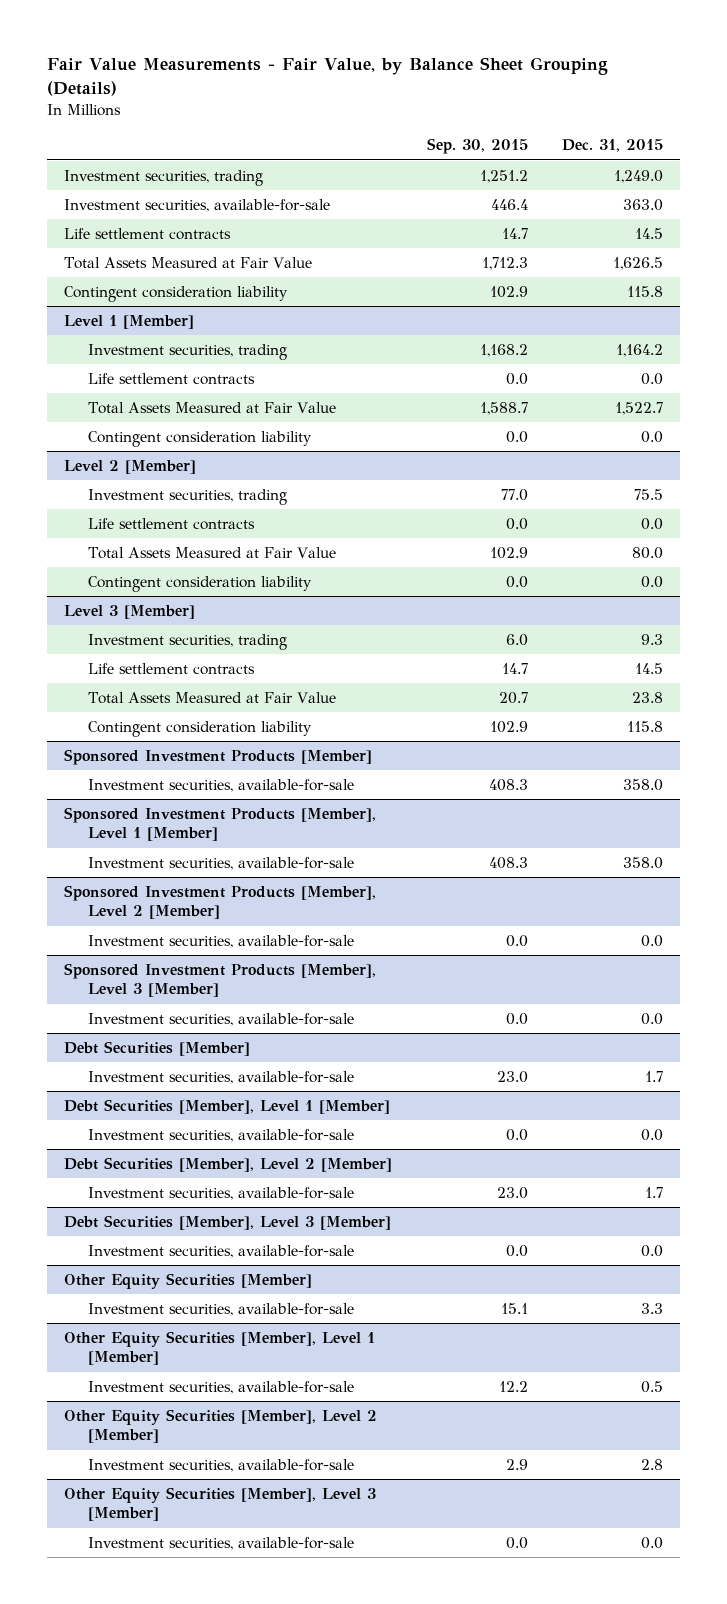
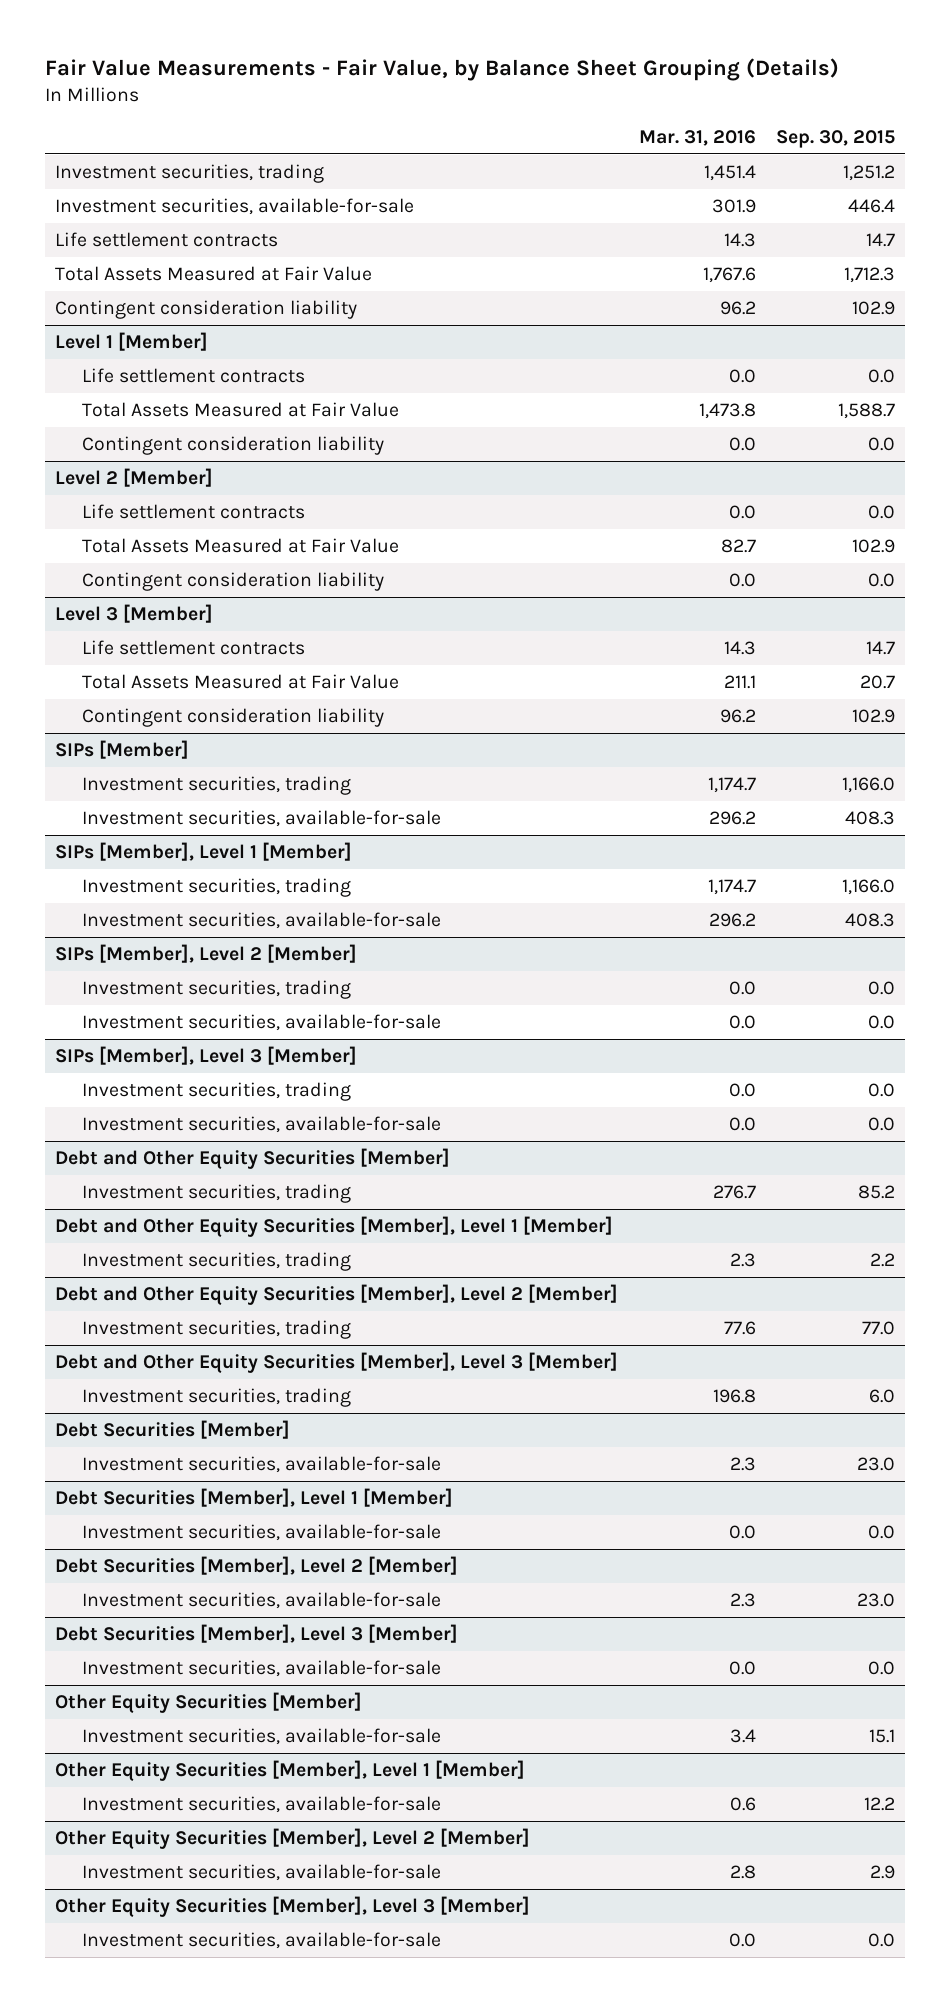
- | Sep. 30, 2015 | Dec. 31, 2015
+ | Mar. 31, 2016 | Sep. 30, 2015
@ Level 1 [Member]
- Investment securities, trading | 1,168.2 | 1,164.2
@ Level 2 [Member]
- Investment securities, trading | 77.0 | 75.5
@ Level 3 [Member]
- Investment securities, trading | 6.0 | 9.3
- Sponsored Investment Products [Member]
+ SIPs [Member]
+ Investment securities, trading | 1,174.7 | 1,166.0
- Sponsored Investment Products [Member], Level 1 [Member]
+ SIPs [Member], Level 1 [Member]
+ Investment securities, trading | 1,174.7 | 1,166.0
- Sponsored Investment Products [Member], Level 2 [Member]
+ SIPs [Member], Level 2 [Member]
+ Investment securities, trading | 0.0 | 0.0
- Sponsored Investment Products [Member], Level 3 [Member]
+ SIPs [Member], Level 3 [Member]
+ Investment securities, trading | 0.0 | 0.0
+ Debt and Other Equity Securities [Member]
+ Investment securities, trading | 276.7 | 85.2
+ Debt and Other Equity Securities [Member], Level 1 [Member]
+ Investment securities, trading | 2.3 | 2.2
+ Debt and Other Equity Securities [Member], Level 2 [Member]
+ Investment securities, trading | 77.6 | 77.0
+ Debt and Other Equity Securities [Member], Level 3 [Member]
+ Investment securities, trading | 196.8 | 6.0

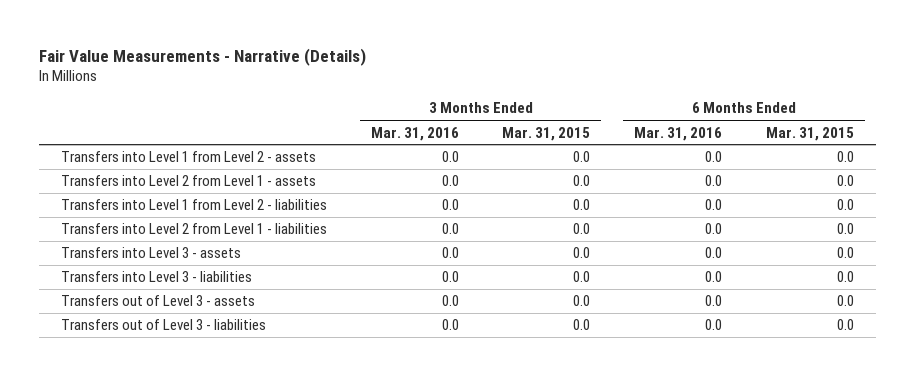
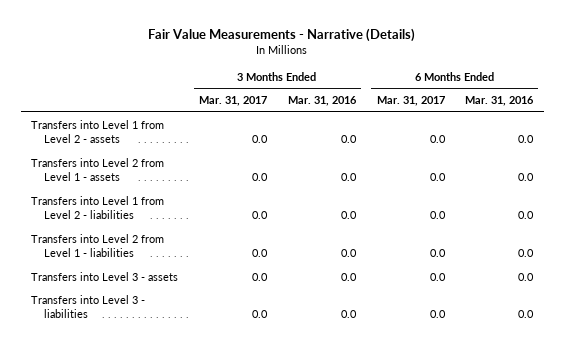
- | 3 Months Ended Mar. 31, 2016 | 3 Months Ended Mar. 31, 2015 | 6 Months Ended Mar. 31, 2016 | 6 Months Ended Mar. 31, 2015
+ | 3 Months Ended Mar. 31, 2017 | 3 Months Ended Mar. 31, 2016 | 6 Months Ended Mar. 31, 2017 | 6 Months Ended Mar. 31, 2016
- Transfers out of Level 3 - assets | 0.0 | 0.0 | 0.0 | 0.0
- Transfers out of Level 3 - liabilities | 0.0 | 0.0 | 0.0 | 0.0

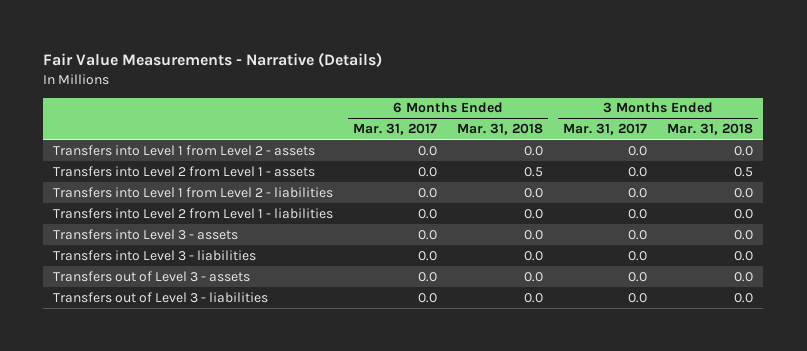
- | 3 Months Ended Mar. 31, 2017 | 3 Months Ended Mar. 31, 2016 | 6 Months Ended Mar. 31, 2017 | 6 Months Ended Mar. 31, 2016
+ | 6 Months Ended Mar. 31, 2017 | 6 Months Ended Mar. 31, 2018 | 3 Months Ended Mar. 31, 2017 | 3 Months Ended Mar. 31, 2018
+ Transfers out of Level 3 - assets | 0.0 | 0.0 | 0.0 | 0.0
+ Transfers out of Level 3 - liabilities | 0.0 | 0.0 | 0.0 | 0.0

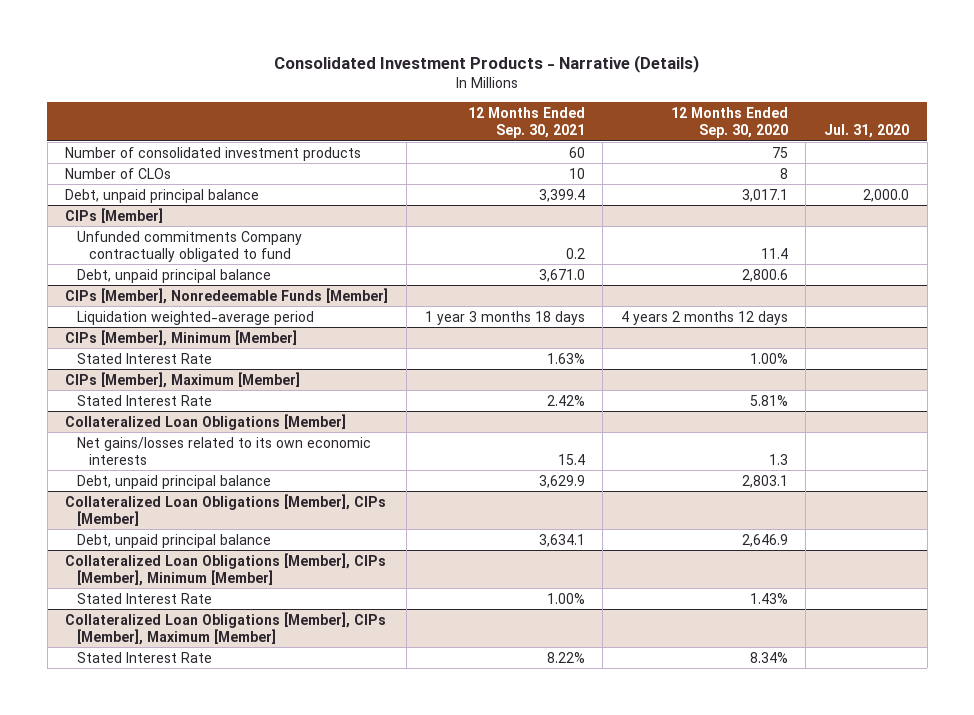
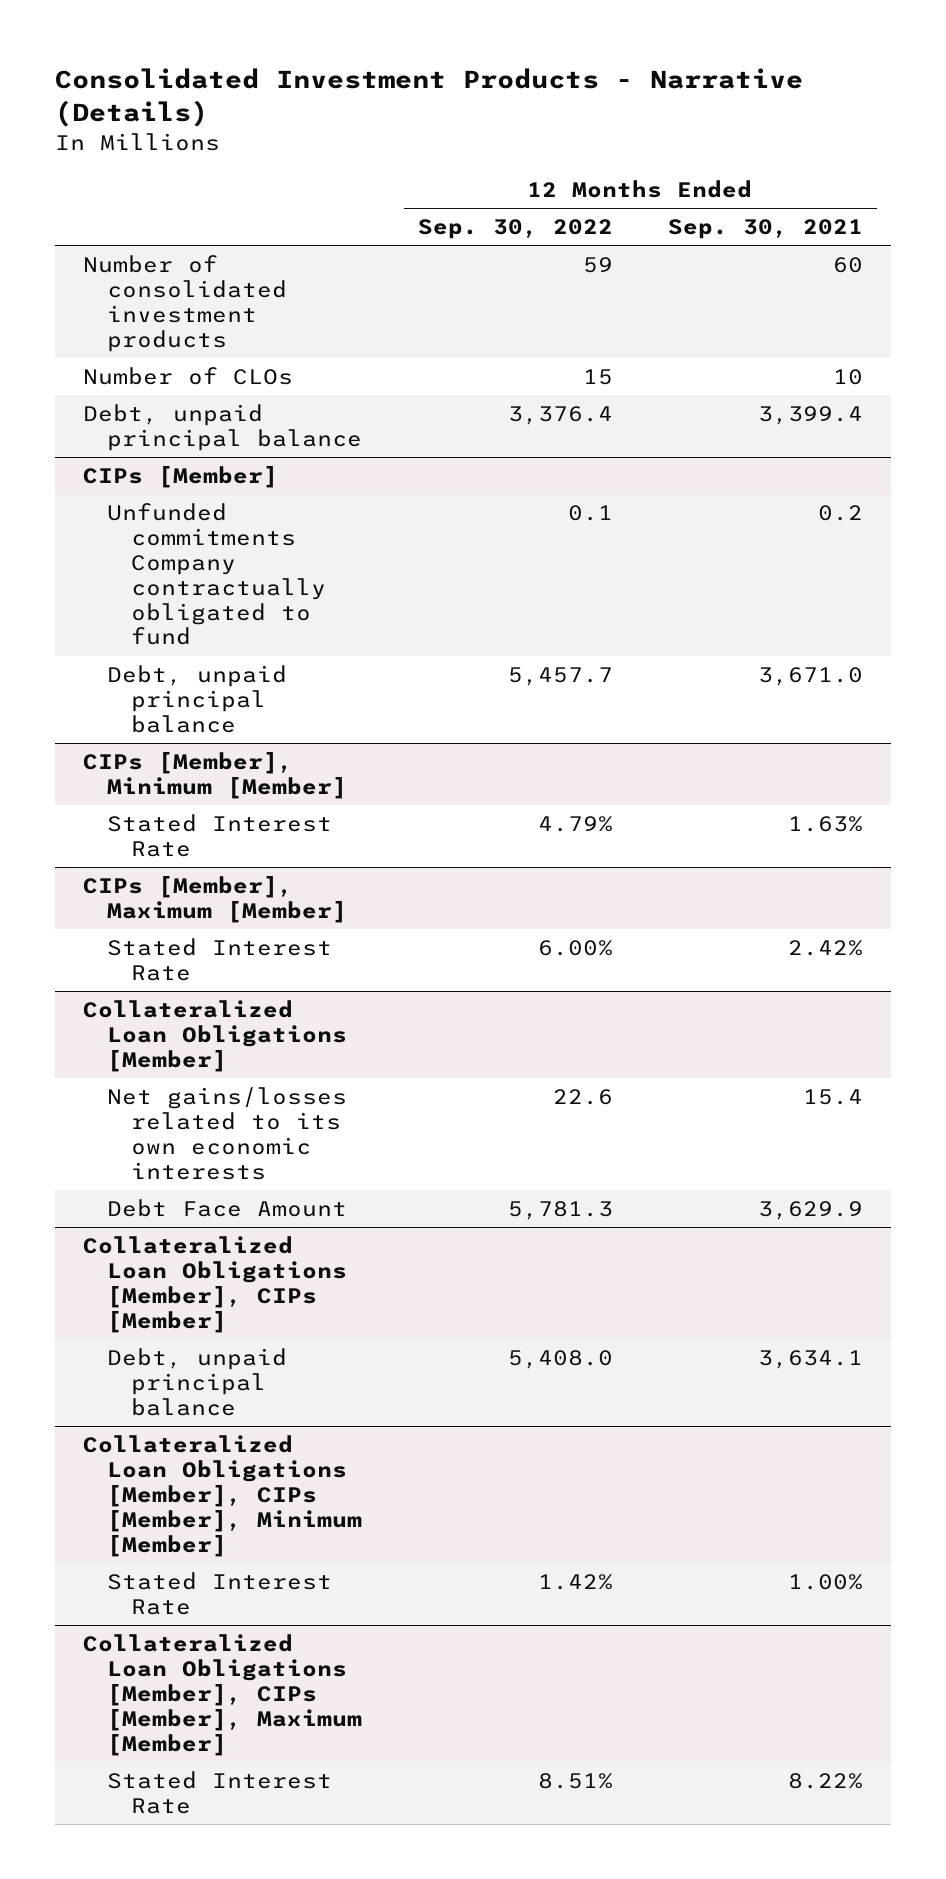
- | 12 Months Ended Sep. 30, 2021 | 12 Months Ended Sep. 30, 2020 | Jul. 31, 2020
+ | 12 Months Ended Sep. 30, 2022 | 12 Months Ended Sep. 30, 2021
- CIPs [Member], Nonredeemable Funds [Member]
- Liquidation weighted-average period | 1 year 3 months 18 days | 4 years 2 months 12 days |
@ Collateralized Loan Obligations [Member]
- Debt, unpaid principal balance | 3,629.9 | 2,803.1 |
+ Debt Face Amount | 5,781.3 | 3,629.9

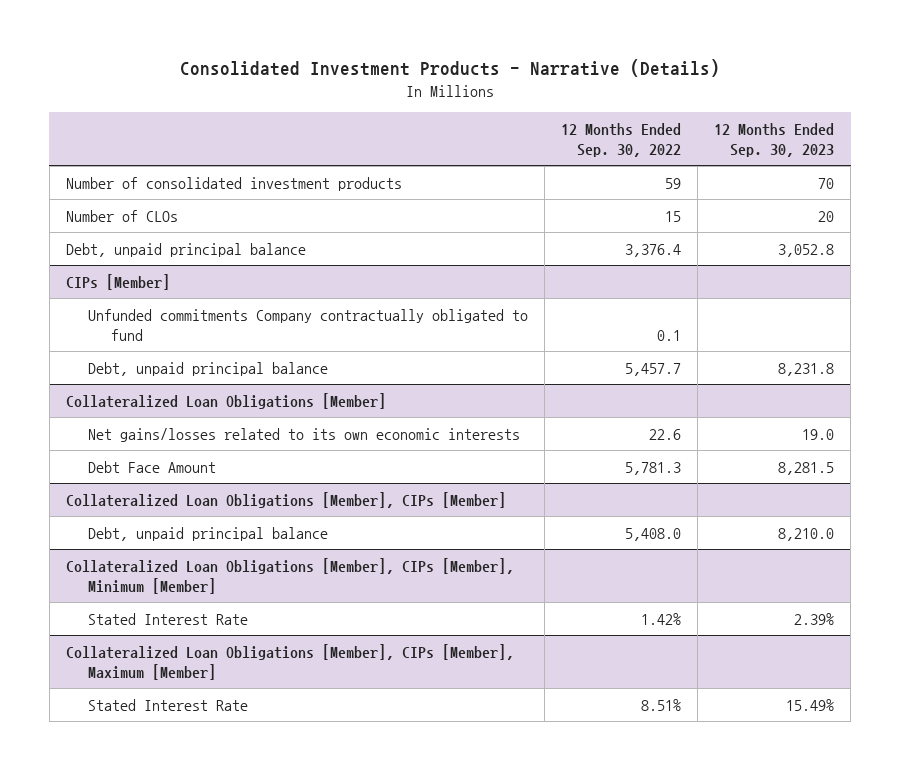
- | 12 Months Ended Sep. 30, 2022 | 12 Months Ended Sep. 30, 2021
+ | 12 Months Ended Sep. 30, 2022 | 12 Months Ended Sep. 30, 2023
- CIPs [Member], Minimum [Member]
- Stated Interest Rate | 4.79% | 1.63%
- CIPs [Member], Maximum [Member]
- Stated Interest Rate | 6.00% | 2.42%

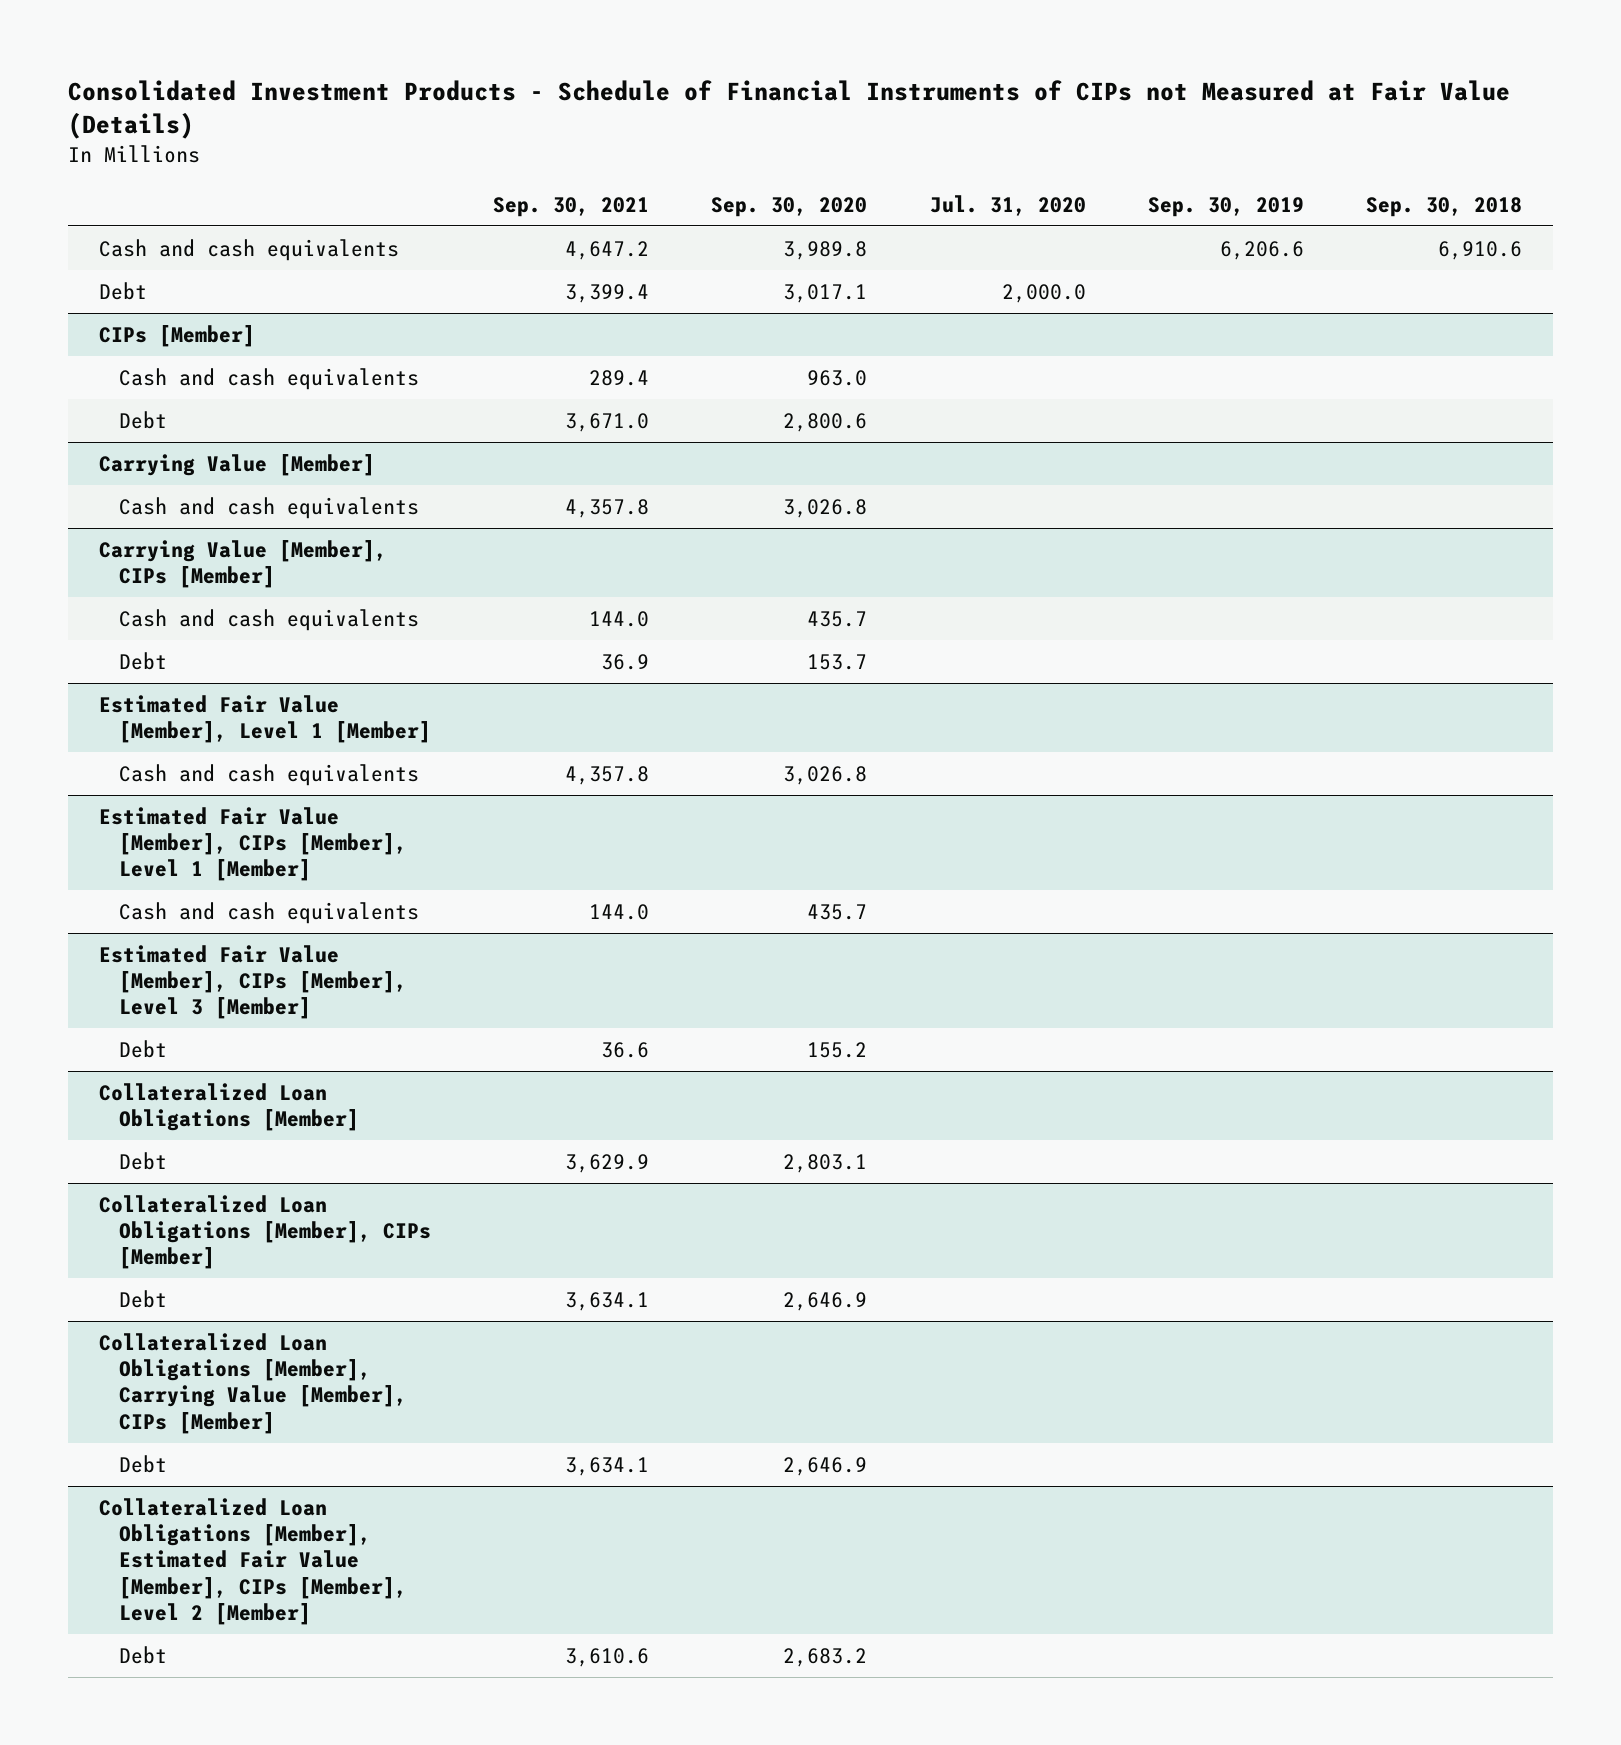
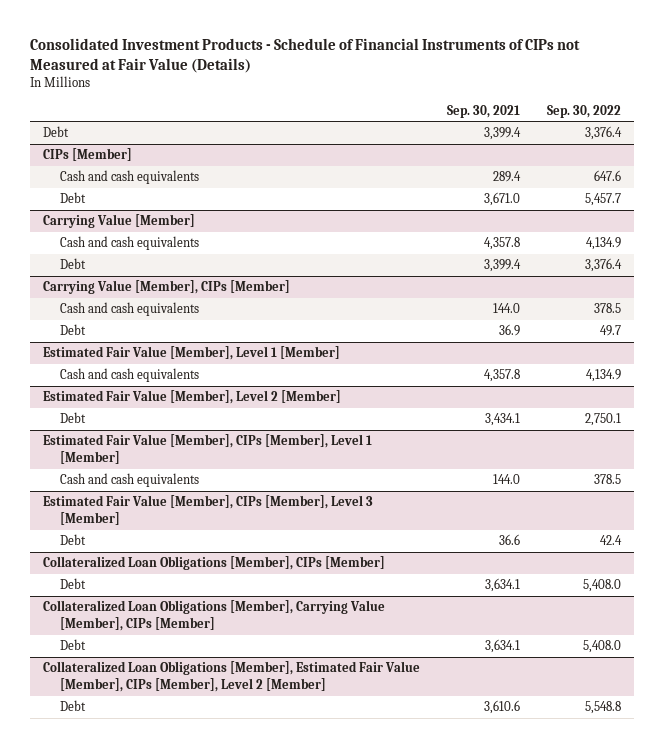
- | Sep. 30, 2021 | Sep. 30, 2020 | Jul. 31, 2020 | Sep. 30, 2019 | Sep. 30, 2018
+ | Sep. 30, 2021 | Sep. 30, 2022
- Cash and cash equivalents | 4,647.2 | 3,989.8 | | 6,206.6 | 6,910.6
@ Carrying Value [Member]
+ Debt | 3,399.4 | 3,376.4
+ Estimated Fair Value [Member], Level 2 [Member]
+ Debt | 3,434.1 | 2,750.1
- Collateralized Loan Obligations [Member]
- Debt | 3,629.9 | 2,803.1 | | |

